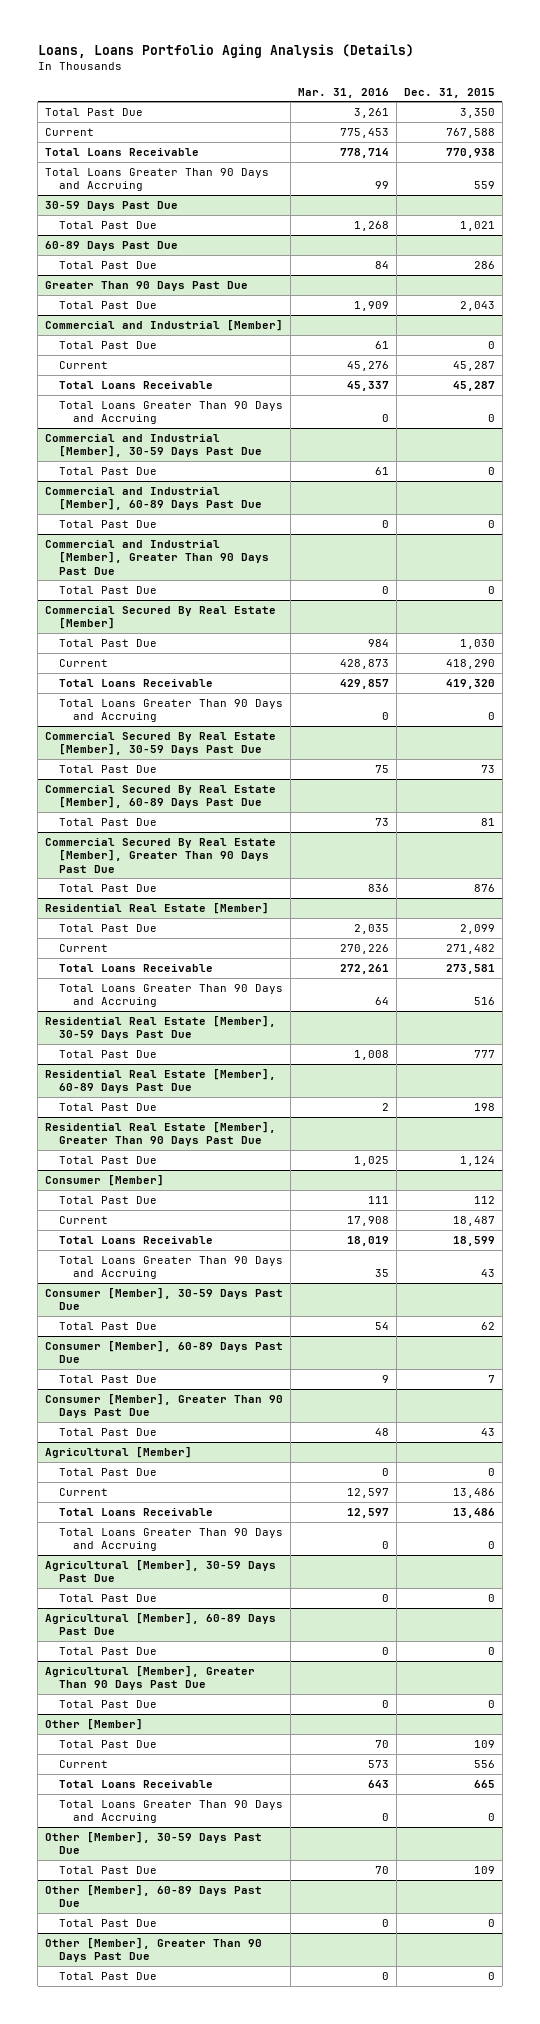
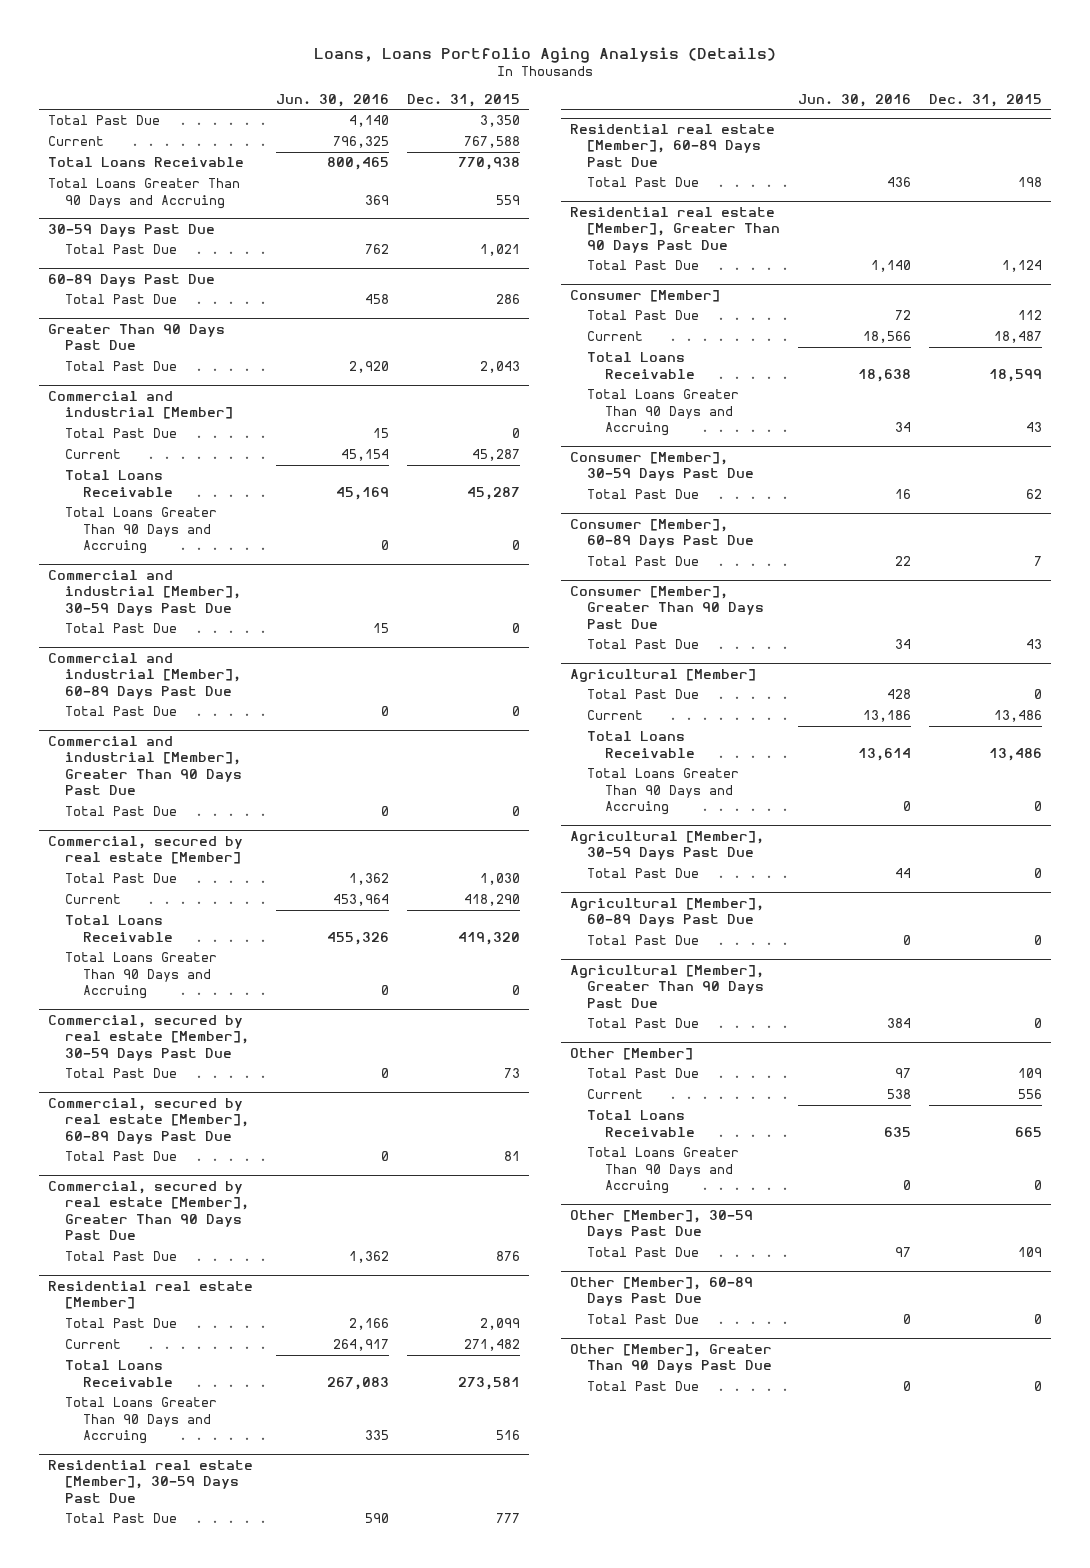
- | Mar. 31, 2016 | Dec. 31, 2015
+ | Jun. 30, 2016 | Dec. 31, 2015
- Commercial and Industrial [Member]
+ Commercial and industrial [Member]
- Commercial and Industrial [Member], 30-59 Days Past Due
+ Commercial and industrial [Member], 30-59 Days Past Due
- Commercial and Industrial [Member], 60-89 Days Past Due
+ Commercial and industrial [Member], 60-89 Days Past Due
- Commercial and Industrial [Member], Greater Than 90 Days Past Due
+ Commercial and industrial [Member], Greater Than 90 Days Past Due
- Commercial Secured By Real Estate [Member]
+ Commercial, secured by real estate [Member]
- Commercial Secured By Real Estate [Member], 30-59 Days Past Due
+ Commercial, secured by real estate [Member], 30-59 Days Past Due
- Commercial Secured By Real Estate [Member], 60-89 Days Past Due
+ Commercial, secured by real estate [Member], 60-89 Days Past Due
- Commercial Secured By Real Estate [Member], Greater Than 90 Days Past Due
+ Commercial, secured by real estate [Member], Greater Than 90 Days Past Due
- Residential Real Estate [Member]
+ Residential real estate [Member]
- Residential Real Estate [Member], 30-59 Days Past Due
+ Residential real estate [Member], 30-59 Days Past Due
- Residential Real Estate [Member], 60-89 Days Past Due
+ Residential real estate [Member], 60-89 Days Past Due
- Residential Real Estate [Member], Greater Than 90 Days Past Due
+ Residential real estate [Member], Greater Than 90 Days Past Due

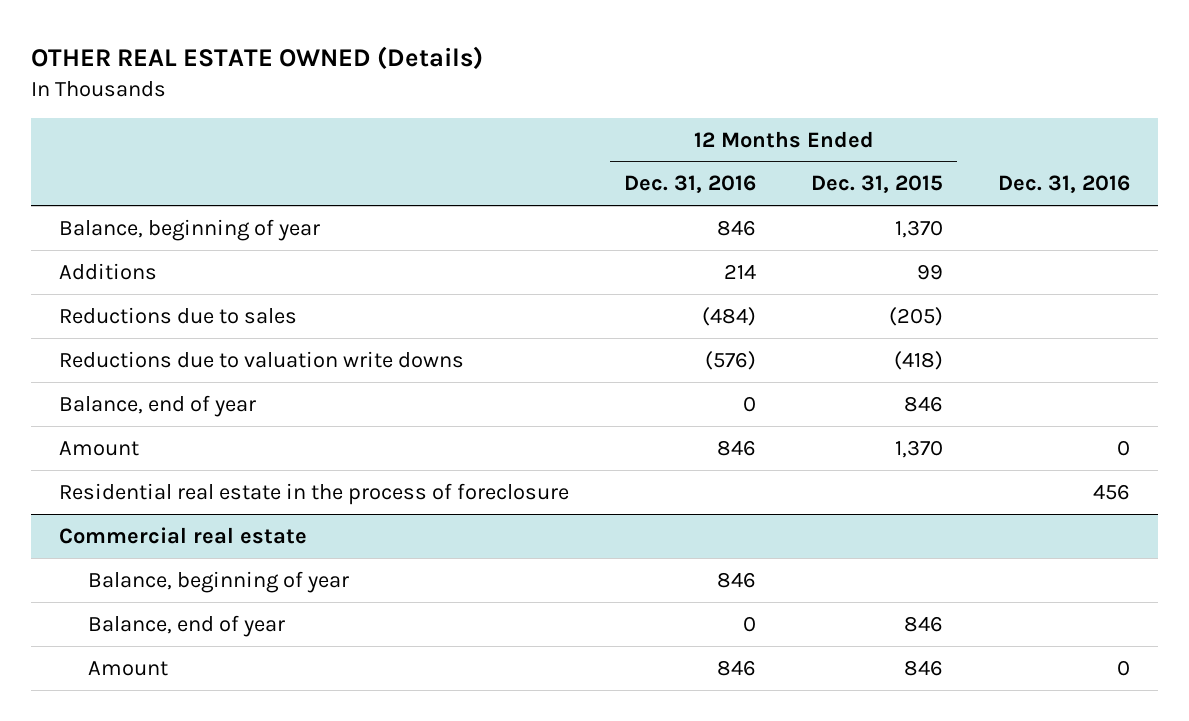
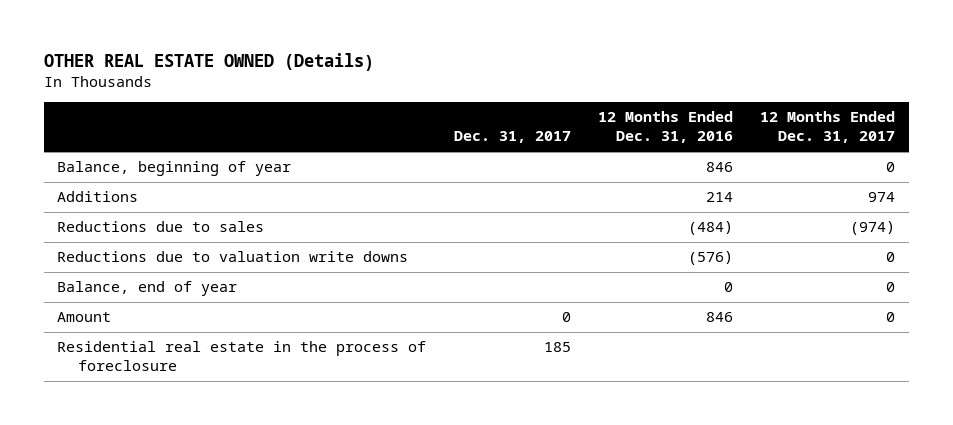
- | 12 Months Ended Dec. 31, 2016 | 12 Months Ended Dec. 31, 2015 | Dec. 31, 2016
+ | Dec. 31, 2017 | 12 Months Ended Dec. 31, 2016 | 12 Months Ended Dec. 31, 2017
- Commercial real estate
- Balance, beginning of year | 846 | |
- Balance, end of year | 0 | 846 |
- Amount | 846 | 846 | 0

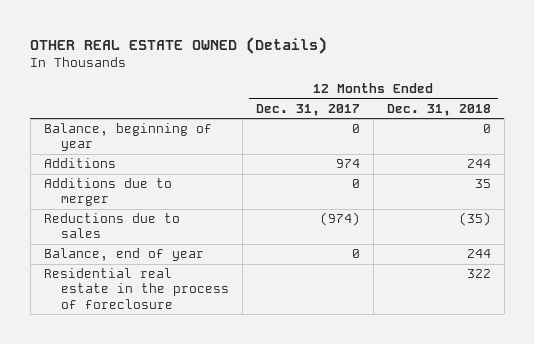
- | Dec. 31, 2017 | 12 Months Ended Dec. 31, 2016 | 12 Months Ended Dec. 31, 2017
+ | 12 Months Ended Dec. 31, 2017 | 12 Months Ended Dec. 31, 2018
+ Additions due to merger | 0 | 35
- Reductions due to valuation write downs | | (576) | 0
- Amount | 0 | 846 | 0

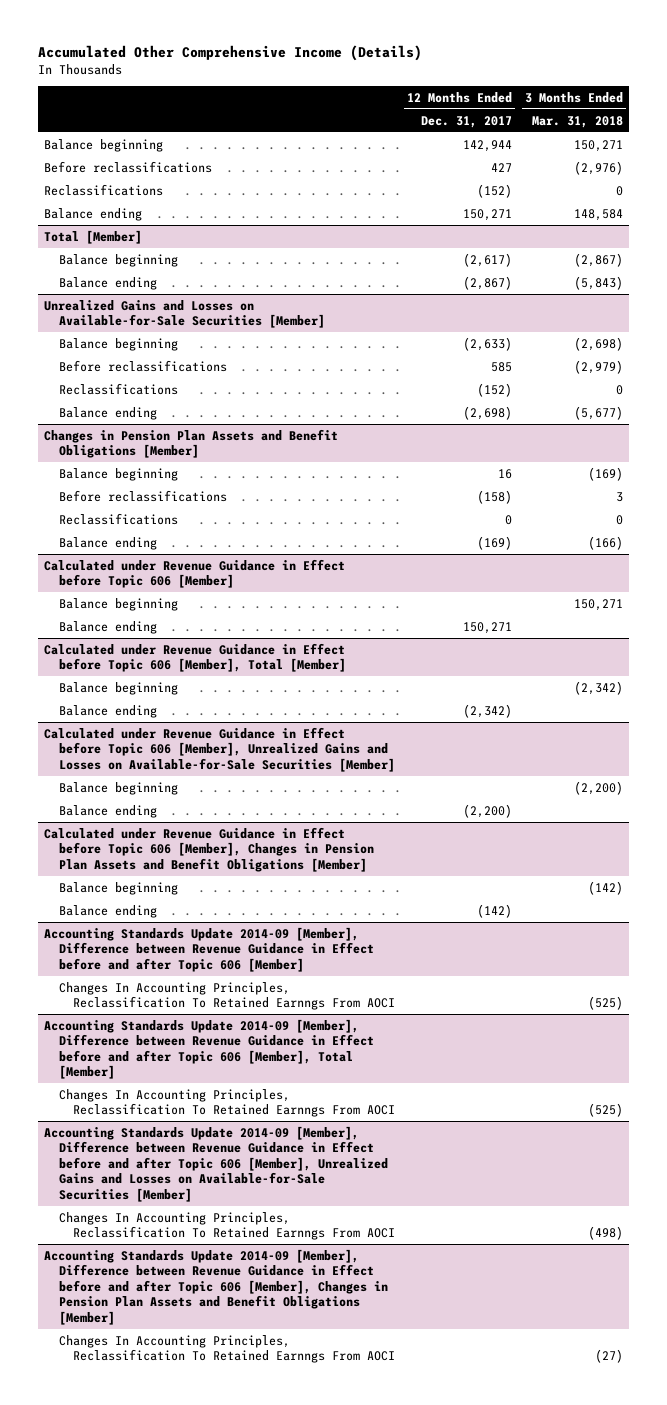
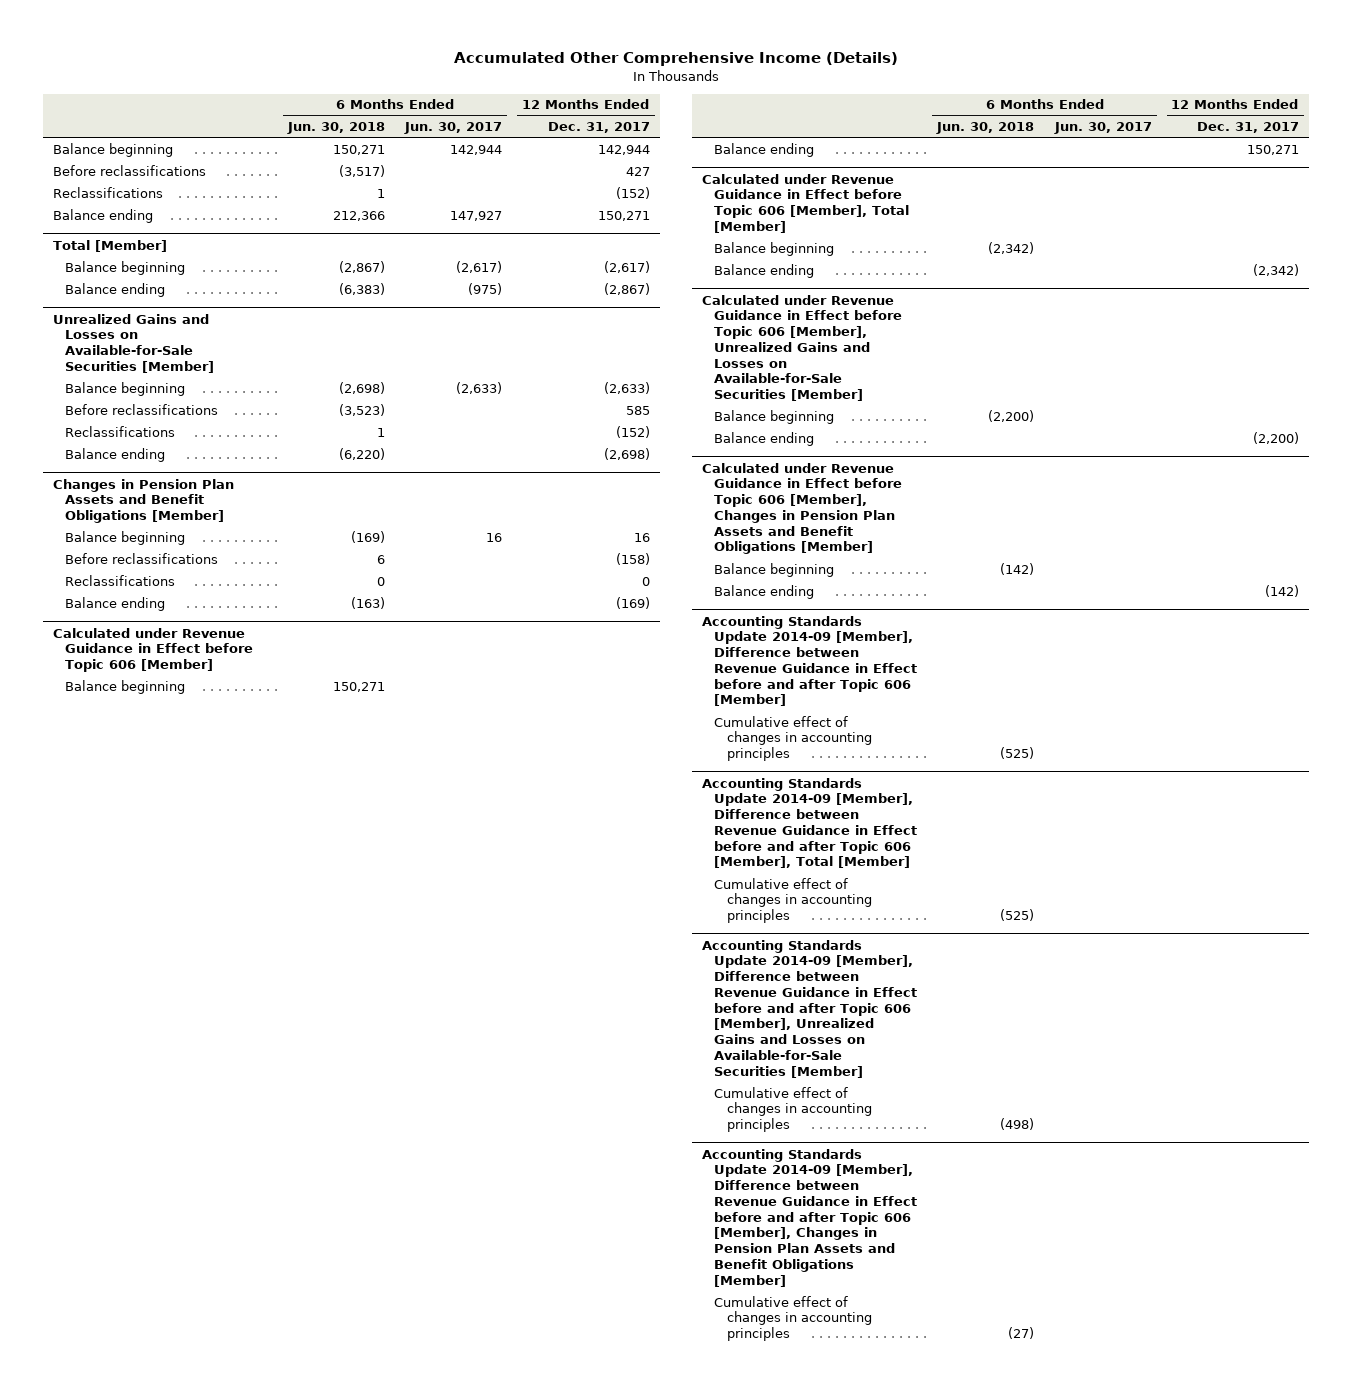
- | 12 Months Ended Dec. 31, 2017 | 3 Months Ended Mar. 31, 2018
+ | 6 Months Ended Jun. 30, 2018 | 6 Months Ended Jun. 30, 2017 | 12 Months Ended Dec. 31, 2017
@ Accounting Standards Update 2014-09 [Member], Difference between Revenue Guidance in Effect before and after Topic 606 [Member]
- Changes In Accounting Principles, Reclassification To Retained Earnngs From AOCI | | (525)
+ Cumulative effect of changes in accounting principles | (525) | |
@ Accounting Standards Update 2014-09 [Member], Difference between Revenue Guidance in Effect before and after Topic 606 [Member], Total [Member]
- Changes In Accounting Principles, Reclassification To Retained Earnngs From AOCI | | (525)
+ Cumulative effect of changes in accounting principles | (525) | |
@ Accounting Standards Update 2014-09 [Member], Difference between Revenue Guidance in Effect before and after Topic 606 [Member], Unrealized Gains and Losses on Available-for-Sale Securities [Member]
- Changes In Accounting Principles, Reclassification To Retained Earnngs From AOCI | | (498)
+ Cumulative effect of changes in accounting principles | (498) | |
@ Accounting Standards Update 2014-09 [Member], Difference between Revenue Guidance in Effect before and after Topic 606 [Member], Changes in Pension Plan Assets and Benefit Obligations [Member]
- Changes In Accounting Principles, Reclassification To Retained Earnngs From AOCI | | (27)
+ Cumulative effect of changes in accounting principles | (27) | |

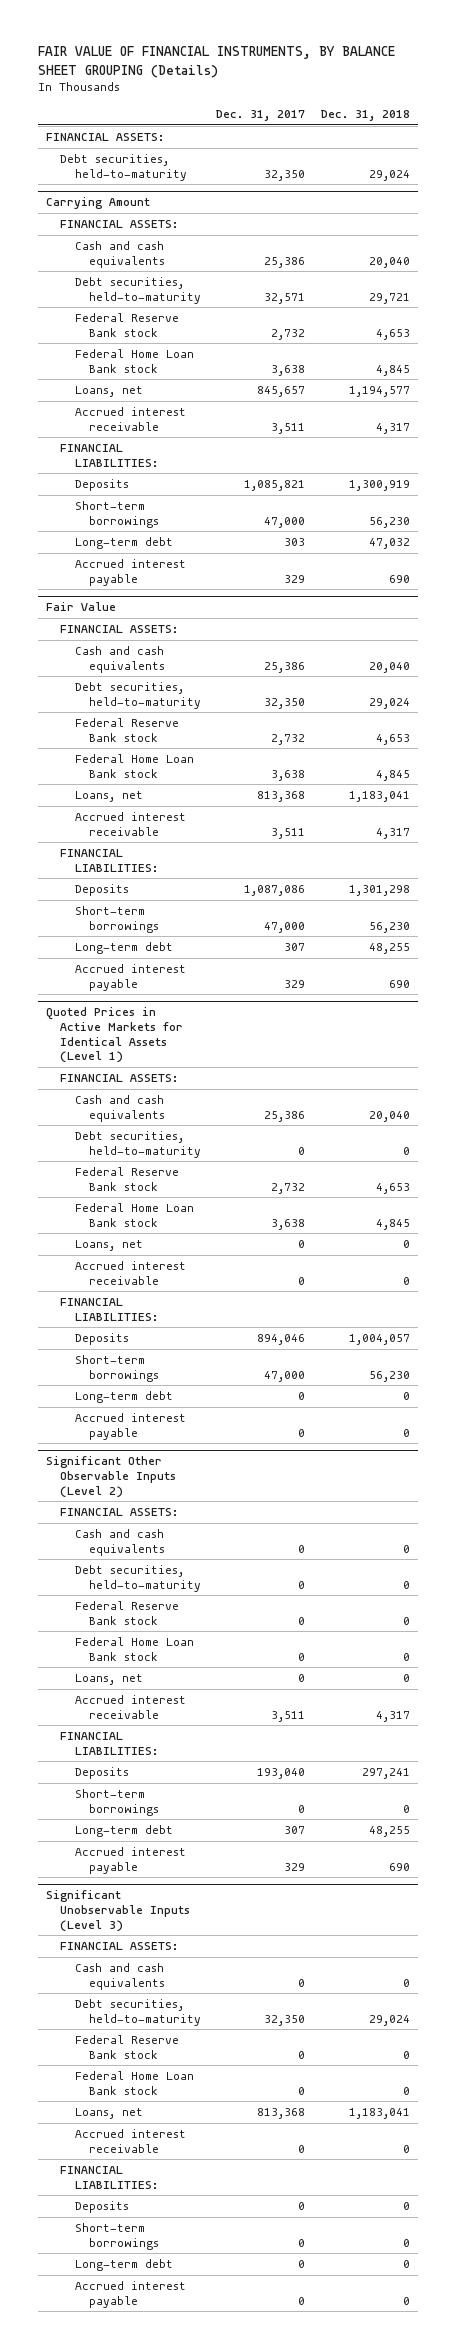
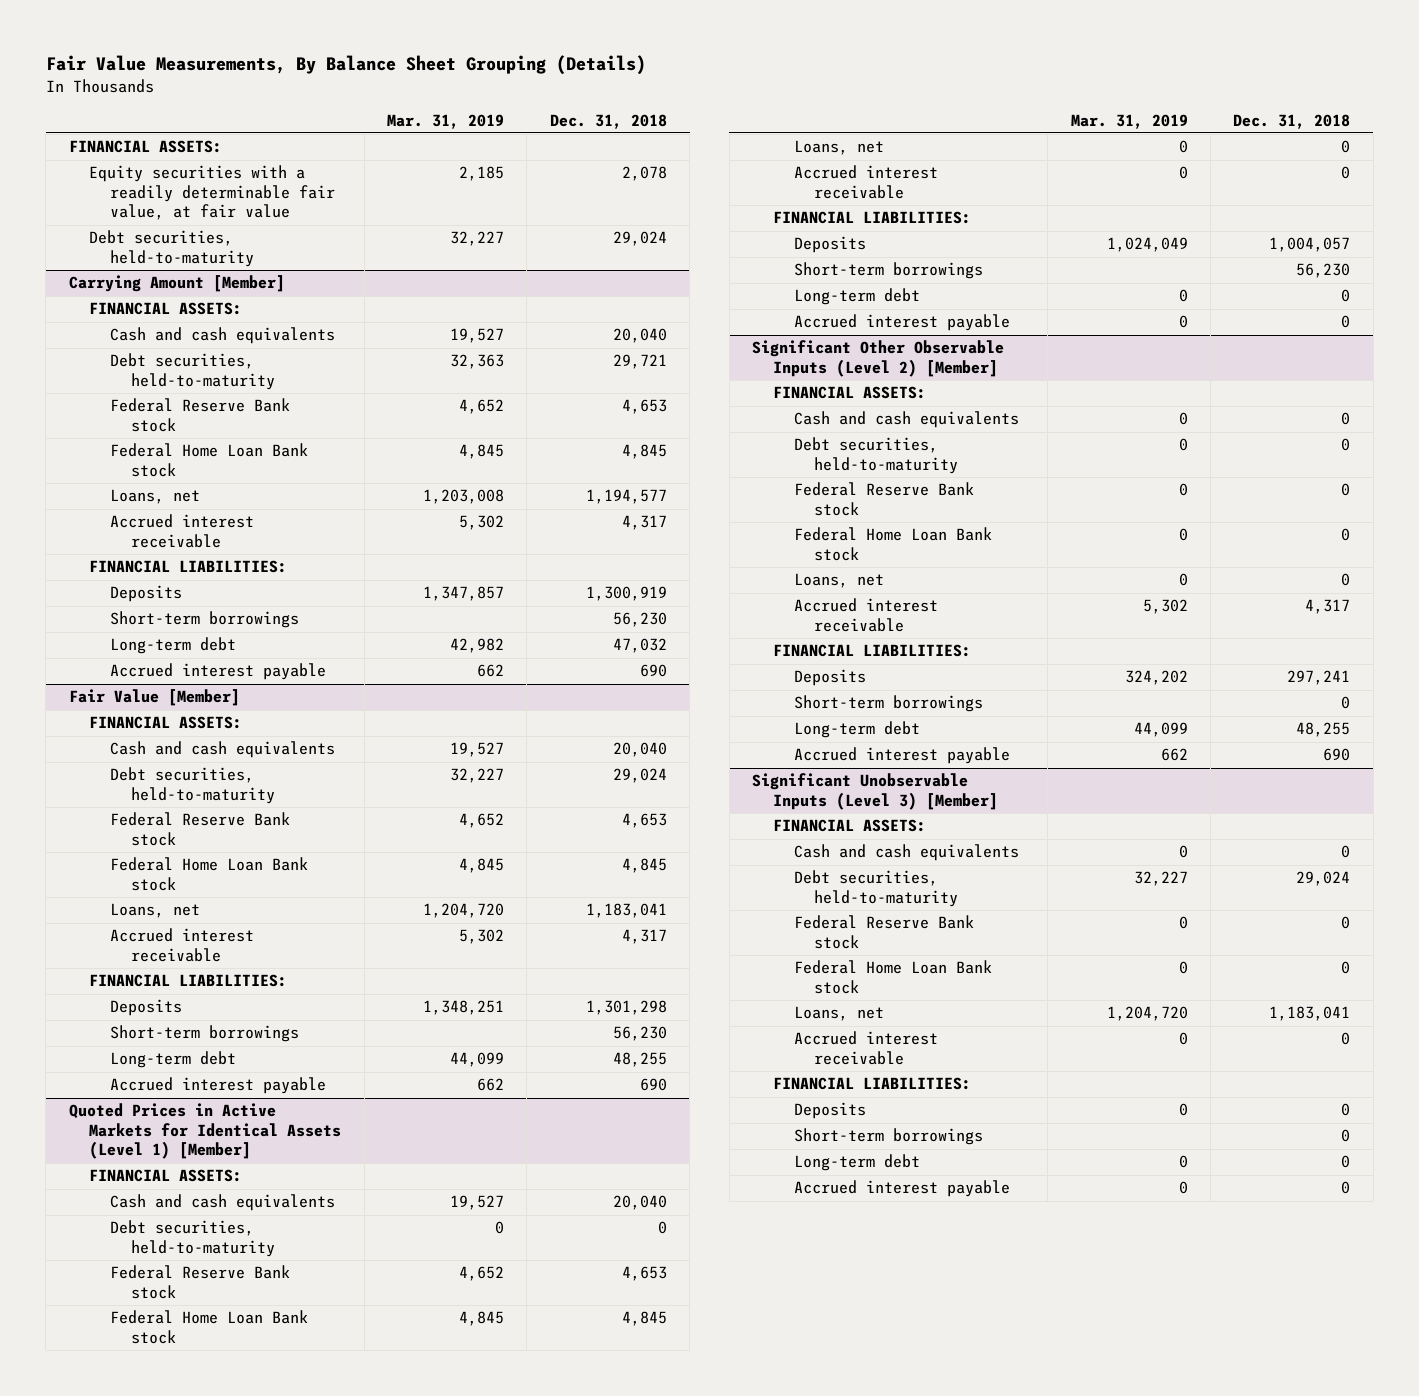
- FAIR VALUE OF FINANCIAL INSTRUMENTS, BY BALANCE SHEET GROUPING (Details)
+ Fair Value Measurements, By Balance Sheet Grouping (Details)
- | Dec. 31, 2017 | Dec. 31, 2018
+ | Mar. 31, 2019 | Dec. 31, 2018
+ Equity securities with a readily determinable fair value, at fair value | 2,185 | 2,078
- Carrying Amount
+ Carrying Amount [Member]
- Fair Value
+ Fair Value [Member]
- Quoted Prices in Active Markets for Identical Assets (Level 1)
+ Quoted Prices in Active Markets for Identical Assets (Level 1) [Member]
- Significant Other Observable Inputs (Level 2)
+ Significant Other Observable Inputs (Level 2) [Member]
- Significant Unobservable Inputs (Level 3)
+ Significant Unobservable Inputs (Level 3) [Member]

